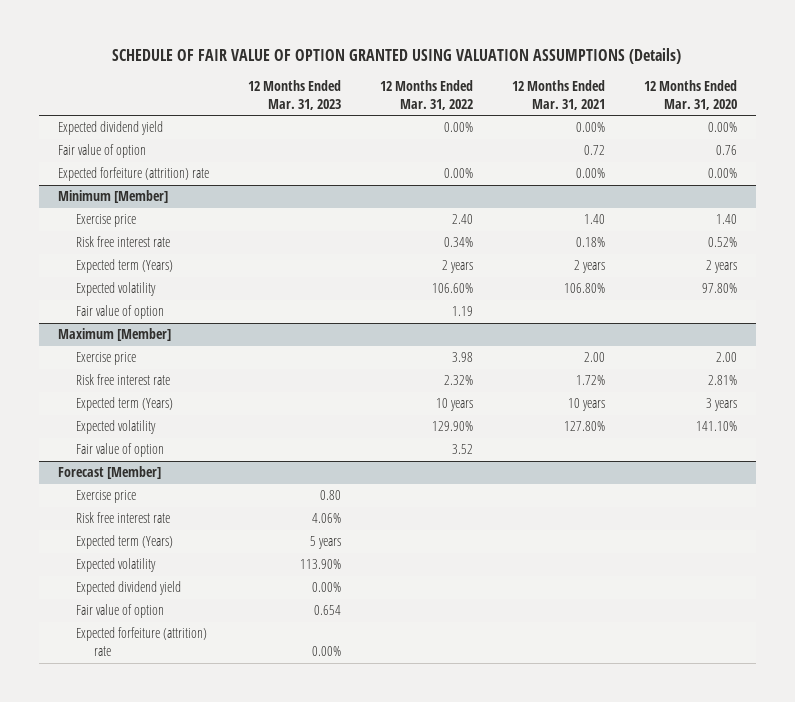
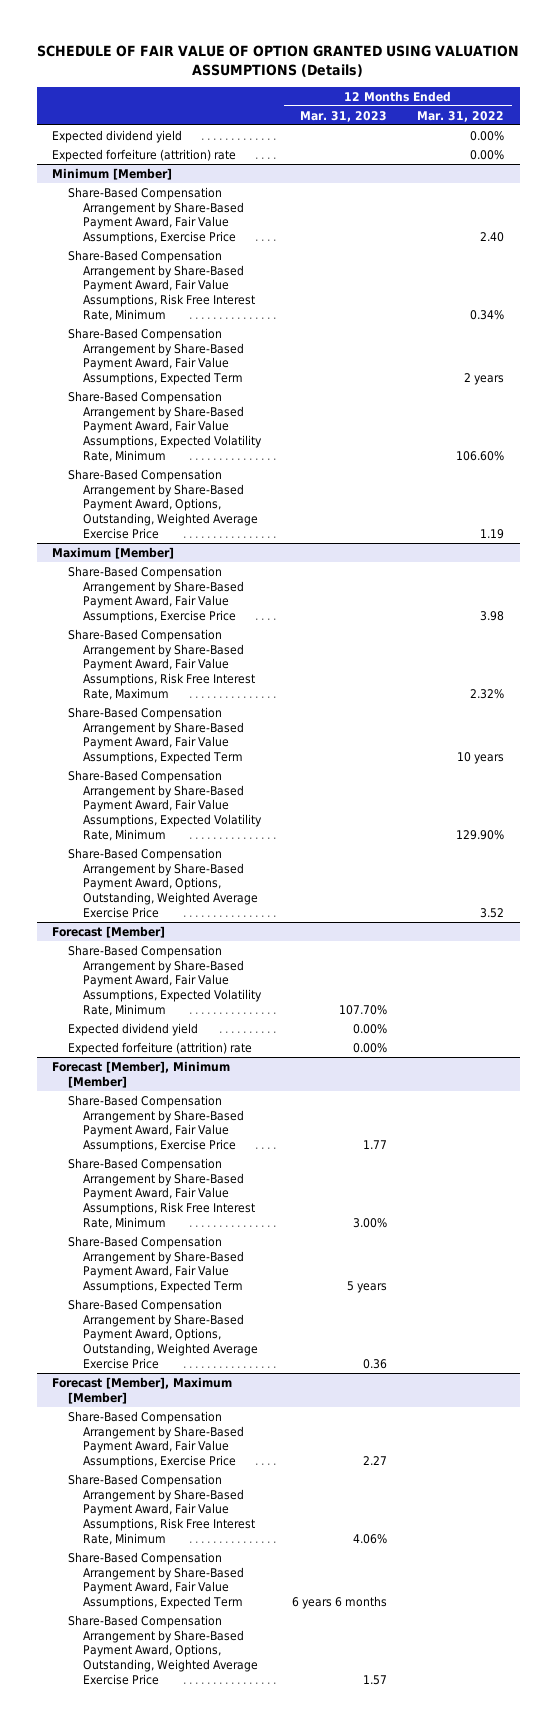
- | 12 Months Ended Mar. 31, 2023 | 12 Months Ended Mar. 31, 2022 | 12 Months Ended Mar. 31, 2021 | 12 Months Ended Mar. 31, 2020
+ | 12 Months Ended Mar. 31, 2023 | 12 Months Ended Mar. 31, 2022
- Fair value of option | | | 0.72 | 0.76
@ Minimum [Member]
- Exercise price | | 2.40 | 1.40 | 1.40
- Risk free interest rate | | 0.34% | 0.18% | 0.52%
- Expected term (Years) | | 2 years | 2 years | 2 years
- Expected volatility | | 106.60% | 106.80% | 97.80%
- Fair value of option | | 1.19 | |
+ Share-Based Compensation Arrangement by Share-Based Payment Award, Fair Value Assumptions, Exercise Price | | 2.40
+ Share-Based Compensation Arrangement by Share-Based Payment Award, Fair Value Assumptions, Risk Free Interest Rate, Minimum | | 0.34%
+ Share-Based Compensation Arrangement by Share-Based Payment Award, Fair Value Assumptions, Expected Term | | 2 years
+ Share-Based Compensation Arrangement by Share-Based Payment Award, Fair Value Assumptions, Expected Volatility Rate, Minimum | | 106.60%
+ Share-Based Compensation Arrangement by Share-Based Payment Award, Options, Outstanding, Weighted Average Exercise Price | | 1.19
@ Maximum [Member]
- Exercise price | | 3.98 | 2.00 | 2.00
- Risk free interest rate | | 2.32% | 1.72% | 2.81%
- Expected term (Years) | | 10 years | 10 years | 3 years
- Expected volatility | | 129.90% | 127.80% | 141.10%
- Fair value of option | | 3.52 | |
+ Share-Based Compensation Arrangement by Share-Based Payment Award, Fair Value Assumptions, Exercise Price | | 3.98
+ Share-Based Compensation Arrangement by Share-Based Payment Award, Fair Value Assumptions, Risk Free Interest Rate, Maximum | | 2.32%
+ Share-Based Compensation Arrangement by Share-Based Payment Award, Fair Value Assumptions, Expected Term | | 10 years
+ Share-Based Compensation Arrangement by Share-Based Payment Award, Fair Value Assumptions, Expected Volatility Rate, Minimum | | 129.90%
+ Share-Based Compensation Arrangement by Share-Based Payment Award, Options, Outstanding, Weighted Average Exercise Price | | 3.52
@ Forecast [Member]
- Exercise price | 0.80 | | |
- Risk free interest rate | 4.06% | | |
- Expected term (Years) | 5 years | | |
- Expected volatility | 113.90% | | |
+ Share-Based Compensation Arrangement by Share-Based Payment Award, Fair Value Assumptions, Expected Volatility Rate, Minimum | 107.70% |
- Fair value of option | 0.654 | | |
+ Forecast [Member], Minimum [Member]
+ Share-Based Compensation Arrangement by Share-Based Payment Award, Fair Value Assumptions, Exercise Price | 1.77 |
+ Share-Based Compensation Arrangement by Share-Based Payment Award, Fair Value Assumptions, Risk Free Interest Rate, Minimum | 3.00% |
+ Share-Based Compensation Arrangement by Share-Based Payment Award, Fair Value Assumptions, Expected Term | 5 years |
+ Share-Based Compensation Arrangement by Share-Based Payment Award, Options, Outstanding, Weighted Average Exercise Price | 0.36 |
+ Forecast [Member], Maximum [Member]
+ Share-Based Compensation Arrangement by Share-Based Payment Award, Fair Value Assumptions, Exercise Price | 2.27 |
+ Share-Based Compensation Arrangement by Share-Based Payment Award, Fair Value Assumptions, Risk Free Interest Rate, Minimum | 4.06% |
+ Share-Based Compensation Arrangement by Share-Based Payment Award, Fair Value Assumptions, Expected Term | 6 years 6 months |
+ Share-Based Compensation Arrangement by Share-Based Payment Award, Options, Outstanding, Weighted Average Exercise Price | 1.57 |

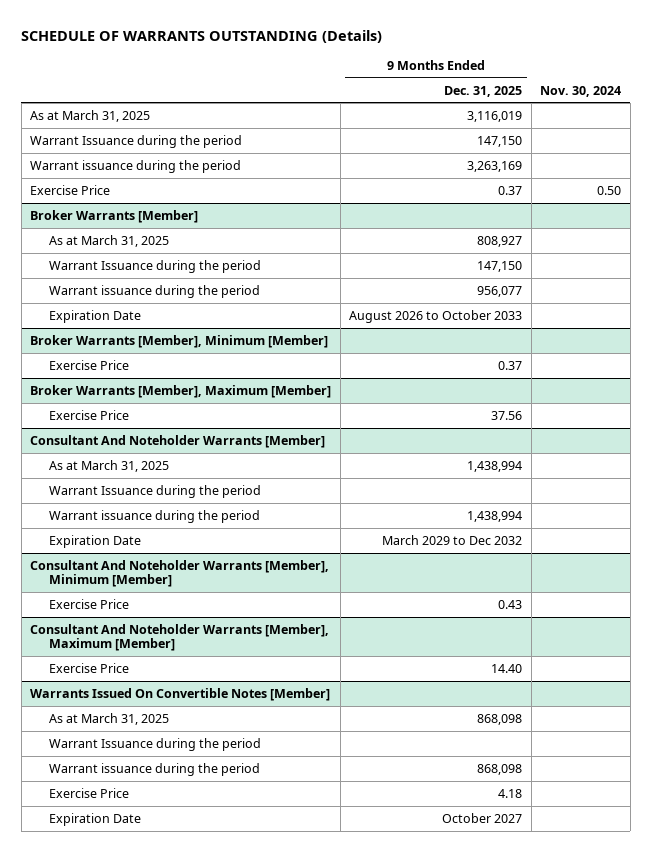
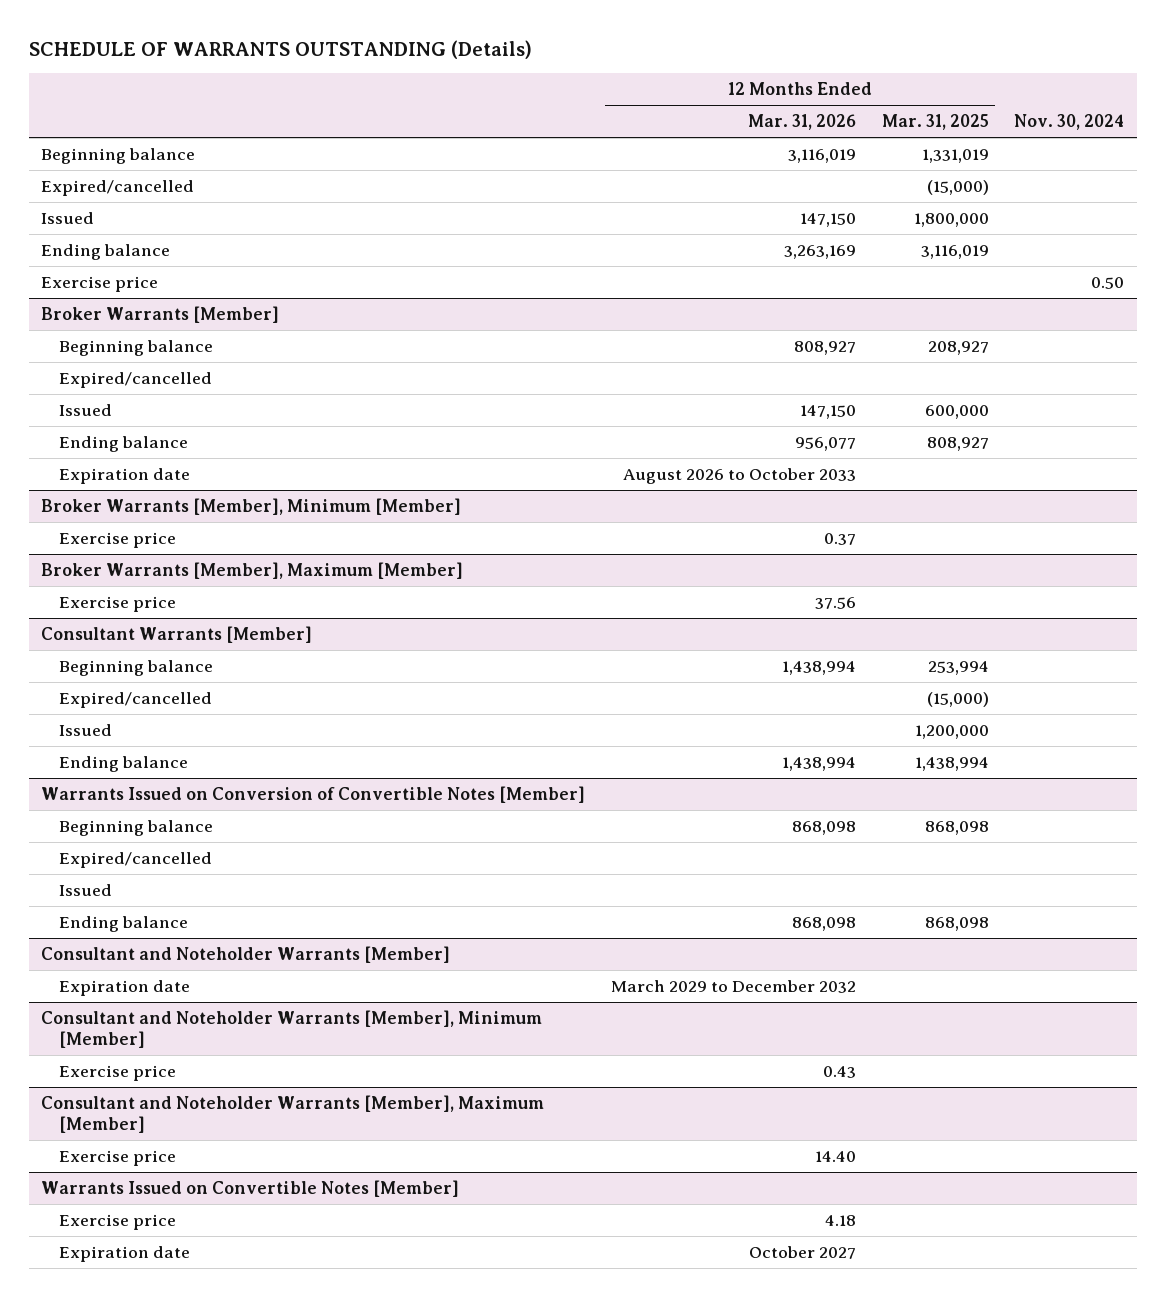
- | 9 Months Ended Dec. 31, 2025 | Nov. 30, 2024
+ | 12 Months Ended Mar. 31, 2026 | 12 Months Ended Mar. 31, 2025 | Nov. 30, 2024
- As at March 31, 2025 | 3,116,019 |
- Warrant Issuance during the period | 147,150 |
- Warrant issuance during the period | 3,263,169 |
- Exercise Price | 0.37 | 0.50
+ Beginning balance | 3,116,019 | 1,331,019 |
+ Expired/cancelled | | (15,000) |
+ Issued | 147,150 | 1,800,000 |
+ Ending balance | 3,263,169 | 3,116,019 |
+ Exercise price | | | 0.50
@ Broker Warrants [Member]
- As at March 31, 2025 | 808,927 |
- Warrant Issuance during the period | 147,150 |
- Warrant issuance during the period | 956,077 |
- Expiration Date | August 2026 to October 2033 |
+ Beginning balance | 808,927 | 208,927 |
+ Expired/cancelled
+ Issued | 147,150 | 600,000 |
+ Ending balance | 956,077 | 808,927 |
+ Expiration date | August 2026 to October 2033 | |
@ Broker Warrants [Member], Minimum [Member]
- Exercise Price | 0.37 |
+ Exercise price | 0.37 | |
@ Broker Warrants [Member], Maximum [Member]
- Exercise Price | 37.56 |
- Consultant And Noteholder Warrants [Member]
- As at March 31, 2025 | 1,438,994 |
- Warrant Issuance during the period
- Warrant issuance during the period | 1,438,994 |
- Expiration Date | March 2029 to Dec 2032 |
- Consultant And Noteholder Warrants [Member], Minimum [Member]
- Exercise Price | 0.43 |
- Consultant And Noteholder Warrants [Member], Maximum [Member]
- Exercise Price | 14.40 |
- Warrants Issued On Convertible Notes [Member]
- As at March 31, 2025 | 868,098 |
- Warrant Issuance during the period
- Warrant issuance during the period | 868,098 |
- Exercise Price | 4.18 |
- Expiration Date | October 2027 |
@ Broker Warrants [Member], Maximum [Member]
+ Exercise price | 37.56 | |
+ Consultant Warrants [Member]
+ Beginning balance | 1,438,994 | 253,994 |
+ Expired/cancelled | | (15,000) |
+ Issued | | 1,200,000 |
+ Ending balance | 1,438,994 | 1,438,994 |
+ Warrants Issued on Conversion of Convertible Notes [Member]
+ Beginning balance | 868,098 | 868,098 |
+ Expired/cancelled
+ Issued
+ Ending balance | 868,098 | 868,098 |
+ Consultant and Noteholder Warrants [Member]
+ Expiration date | March 2029 to December 2032 | |
+ Consultant and Noteholder Warrants [Member], Minimum [Member]
+ Exercise price | 0.43 | |
+ Consultant and Noteholder Warrants [Member], Maximum [Member]
+ Exercise price | 14.40 | |
+ Warrants Issued on Convertible Notes [Member]
+ Exercise price | 4.18 | |
+ Expiration date | October 2027 | |

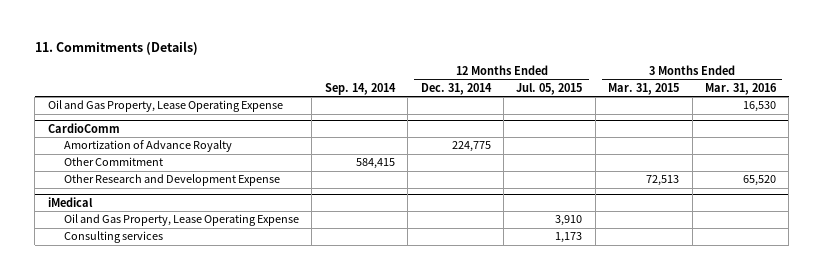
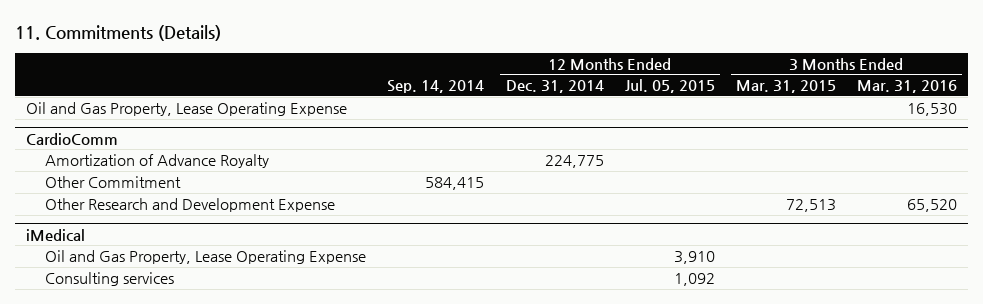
@ iMedical
- Consulting services | | | 1,173 | |
+ Consulting services | | | 1,092 | |

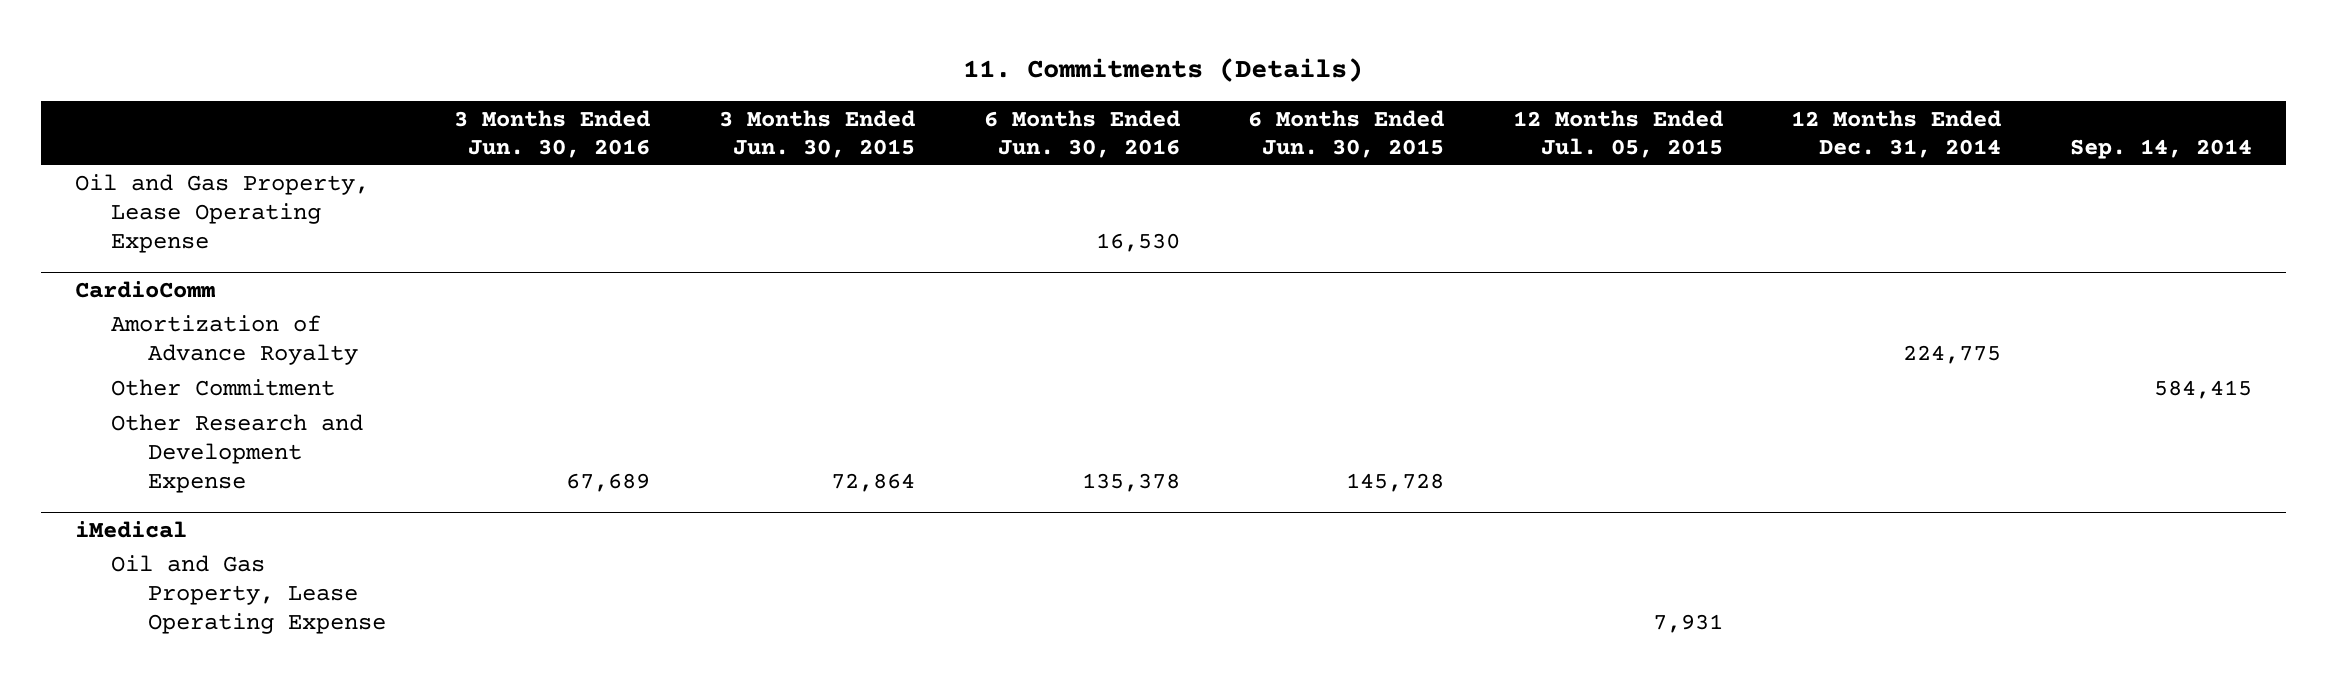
- | Sep. 14, 2014 | 12 Months Ended Dec. 31, 2014 | 12 Months Ended Jul. 05, 2015 | 3 Months Ended Mar. 31, 2015 | 3 Months Ended Mar. 31, 2016
+ | 3 Months Ended Jun. 30, 2016 | 3 Months Ended Jun. 30, 2015 | 6 Months Ended Jun. 30, 2016 | 6 Months Ended Jun. 30, 2015 | 12 Months Ended Jul. 05, 2015 | 12 Months Ended Dec. 31, 2014 | Sep. 14, 2014
@ iMedical
- Oil and Gas Property, Lease Operating Expense | | | 3,910 | |
- Consulting services | | | 1,092 | |
+ Oil and Gas Property, Lease Operating Expense | | | | | 7,931 | |

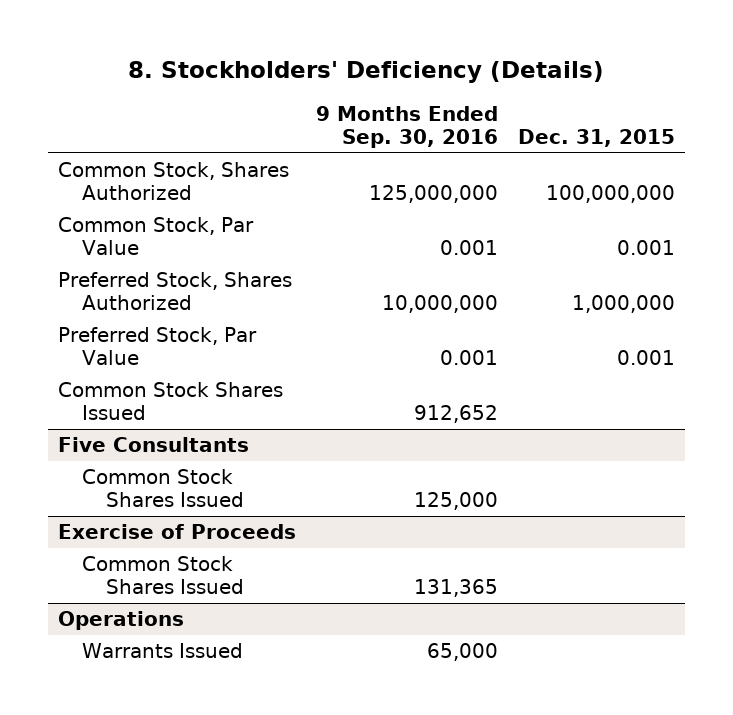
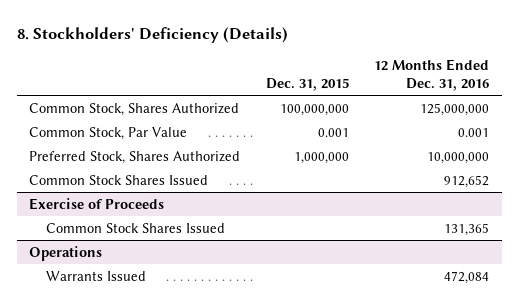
- | 9 Months Ended Sep. 30, 2016 | Dec. 31, 2015
+ | Dec. 31, 2015 | 12 Months Ended Dec. 31, 2016
- Preferred Stock, Par Value | 0.001 | 0.001
- Five Consultants
- Common Stock Shares Issued | 125,000 |

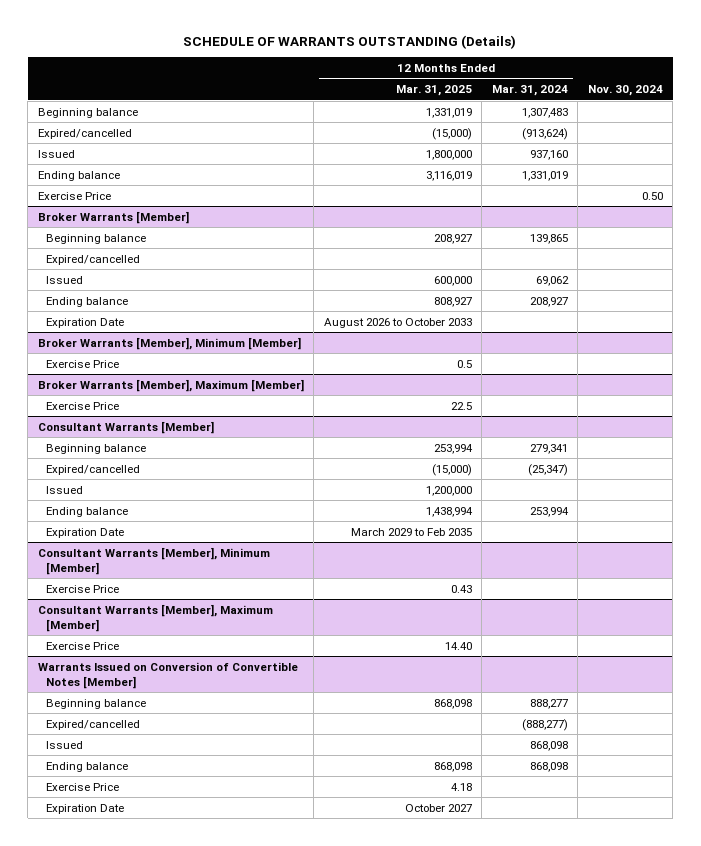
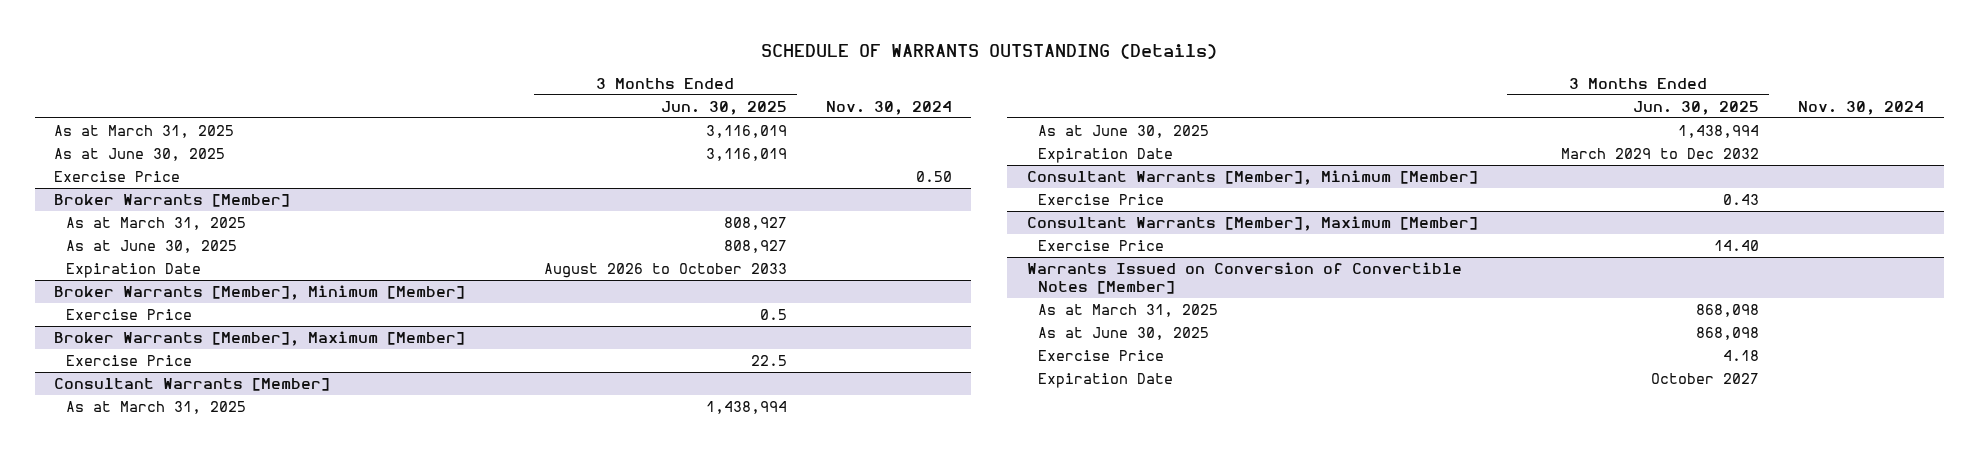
- | 12 Months Ended Mar. 31, 2025 | 12 Months Ended Mar. 31, 2024 | Nov. 30, 2024
+ | 3 Months Ended Jun. 30, 2025 | Nov. 30, 2024
- Beginning balance | 1,331,019 | 1,307,483 |
- Expired/cancelled | (15,000) | (913,624) |
- Issued | 1,800,000 | 937,160 |
- Ending balance | 3,116,019 | 1,331,019 |
+ As at March 31, 2025 | 3,116,019 |
+ As at June 30, 2025 | 3,116,019 |
@ Broker Warrants [Member]
- Beginning balance | 208,927 | 139,865 |
- Expired/cancelled
- Issued | 600,000 | 69,062 |
- Ending balance | 808,927 | 208,927 |
+ As at March 31, 2025 | 808,927 |
+ As at June 30, 2025 | 808,927 |
@ Consultant Warrants [Member]
- Beginning balance | 253,994 | 279,341 |
- Expired/cancelled | (15,000) | (25,347) |
- Issued | 1,200,000 | |
- Ending balance | 1,438,994 | 253,994 |
+ As at March 31, 2025 | 1,438,994 |
+ As at June 30, 2025 | 1,438,994 |
@ Warrants Issued on Conversion of Convertible Notes [Member]
- Beginning balance | 868,098 | 888,277 |
- Expired/cancelled | | (888,277) |
- Issued | | 868,098 |
- Ending balance | 868,098 | 868,098 |
+ As at March 31, 2025 | 868,098 |
+ As at June 30, 2025 | 868,098 |

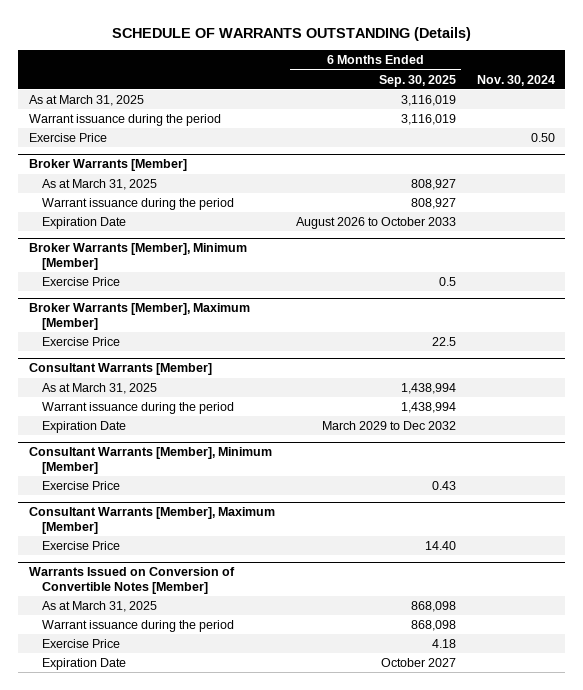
- | 3 Months Ended Jun. 30, 2025 | Nov. 30, 2024
+ | 6 Months Ended Sep. 30, 2025 | Nov. 30, 2024
- As at June 30, 2025 | 3,116,019 |
+ Warrant issuance during the period | 3,116,019 |
@ Broker Warrants [Member]
- As at June 30, 2025 | 808,927 |
+ Warrant issuance during the period | 808,927 |
@ Consultant Warrants [Member]
- As at June 30, 2025 | 1,438,994 |
+ Warrant issuance during the period | 1,438,994 |
@ Warrants Issued on Conversion of Convertible Notes [Member]
- As at June 30, 2025 | 868,098 |
+ Warrant issuance during the period | 868,098 |

